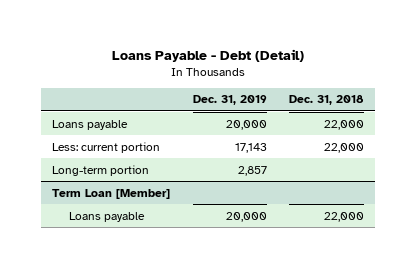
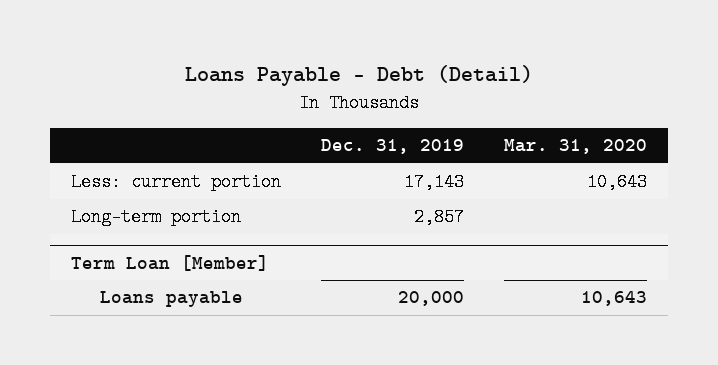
- | Dec. 31, 2019 | Dec. 31, 2018
+ | Dec. 31, 2019 | Mar. 31, 2020
- Loans payable | 20,000 | 22,000

